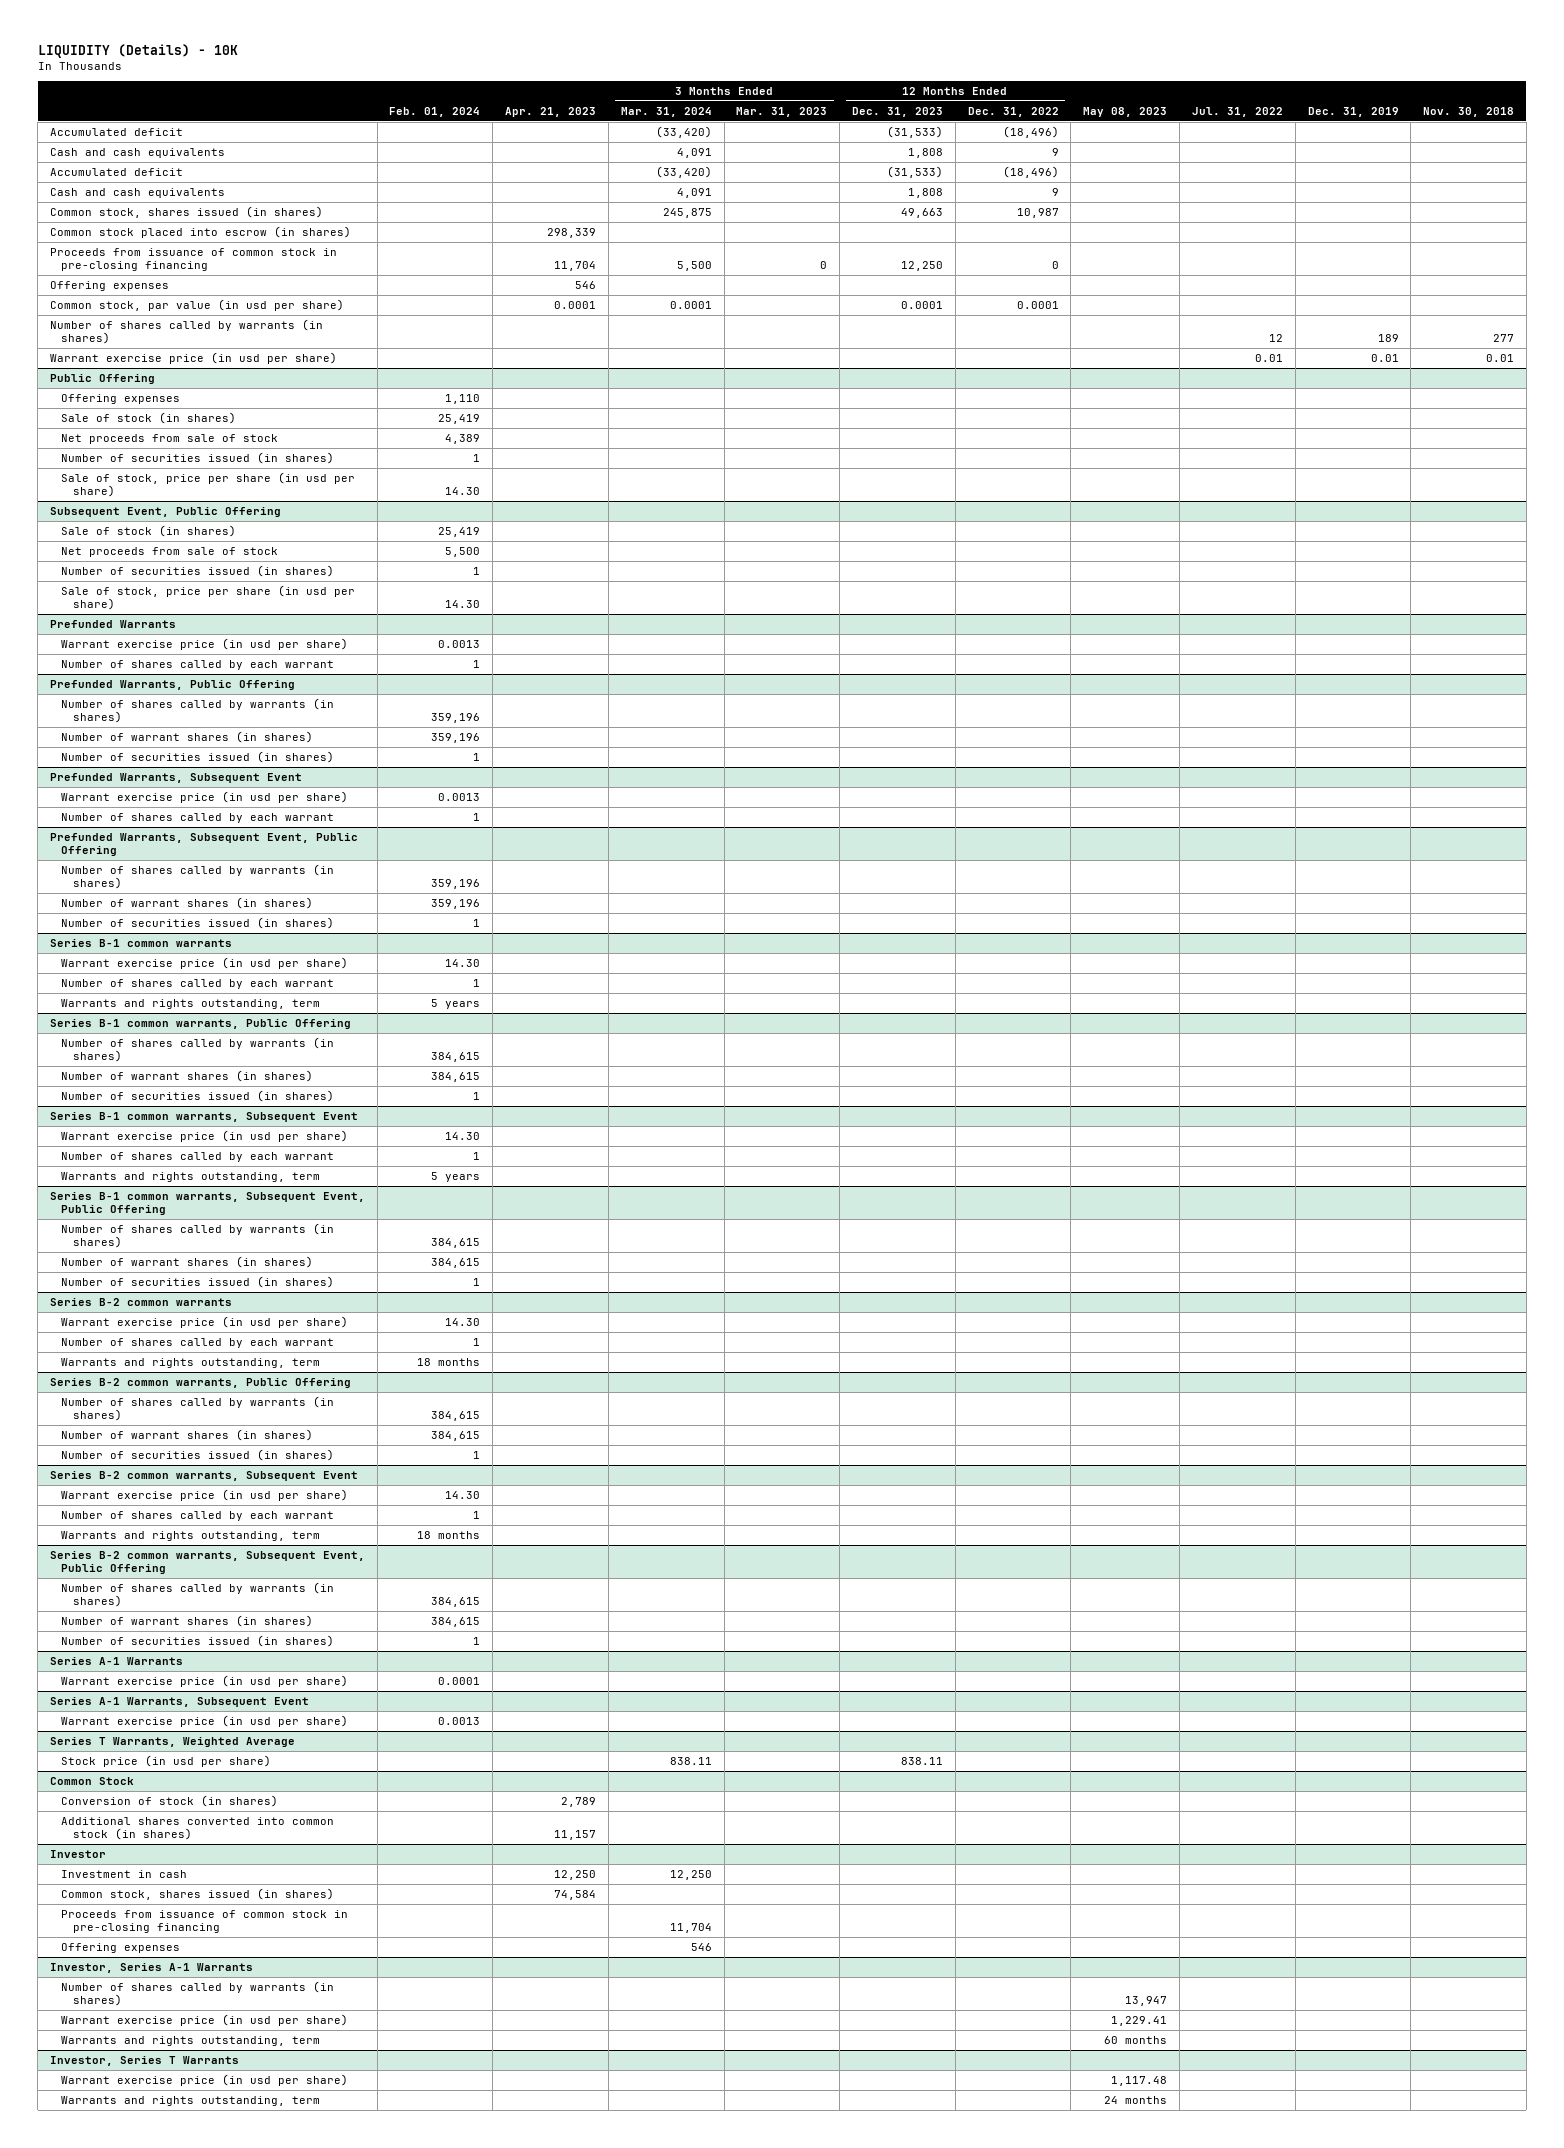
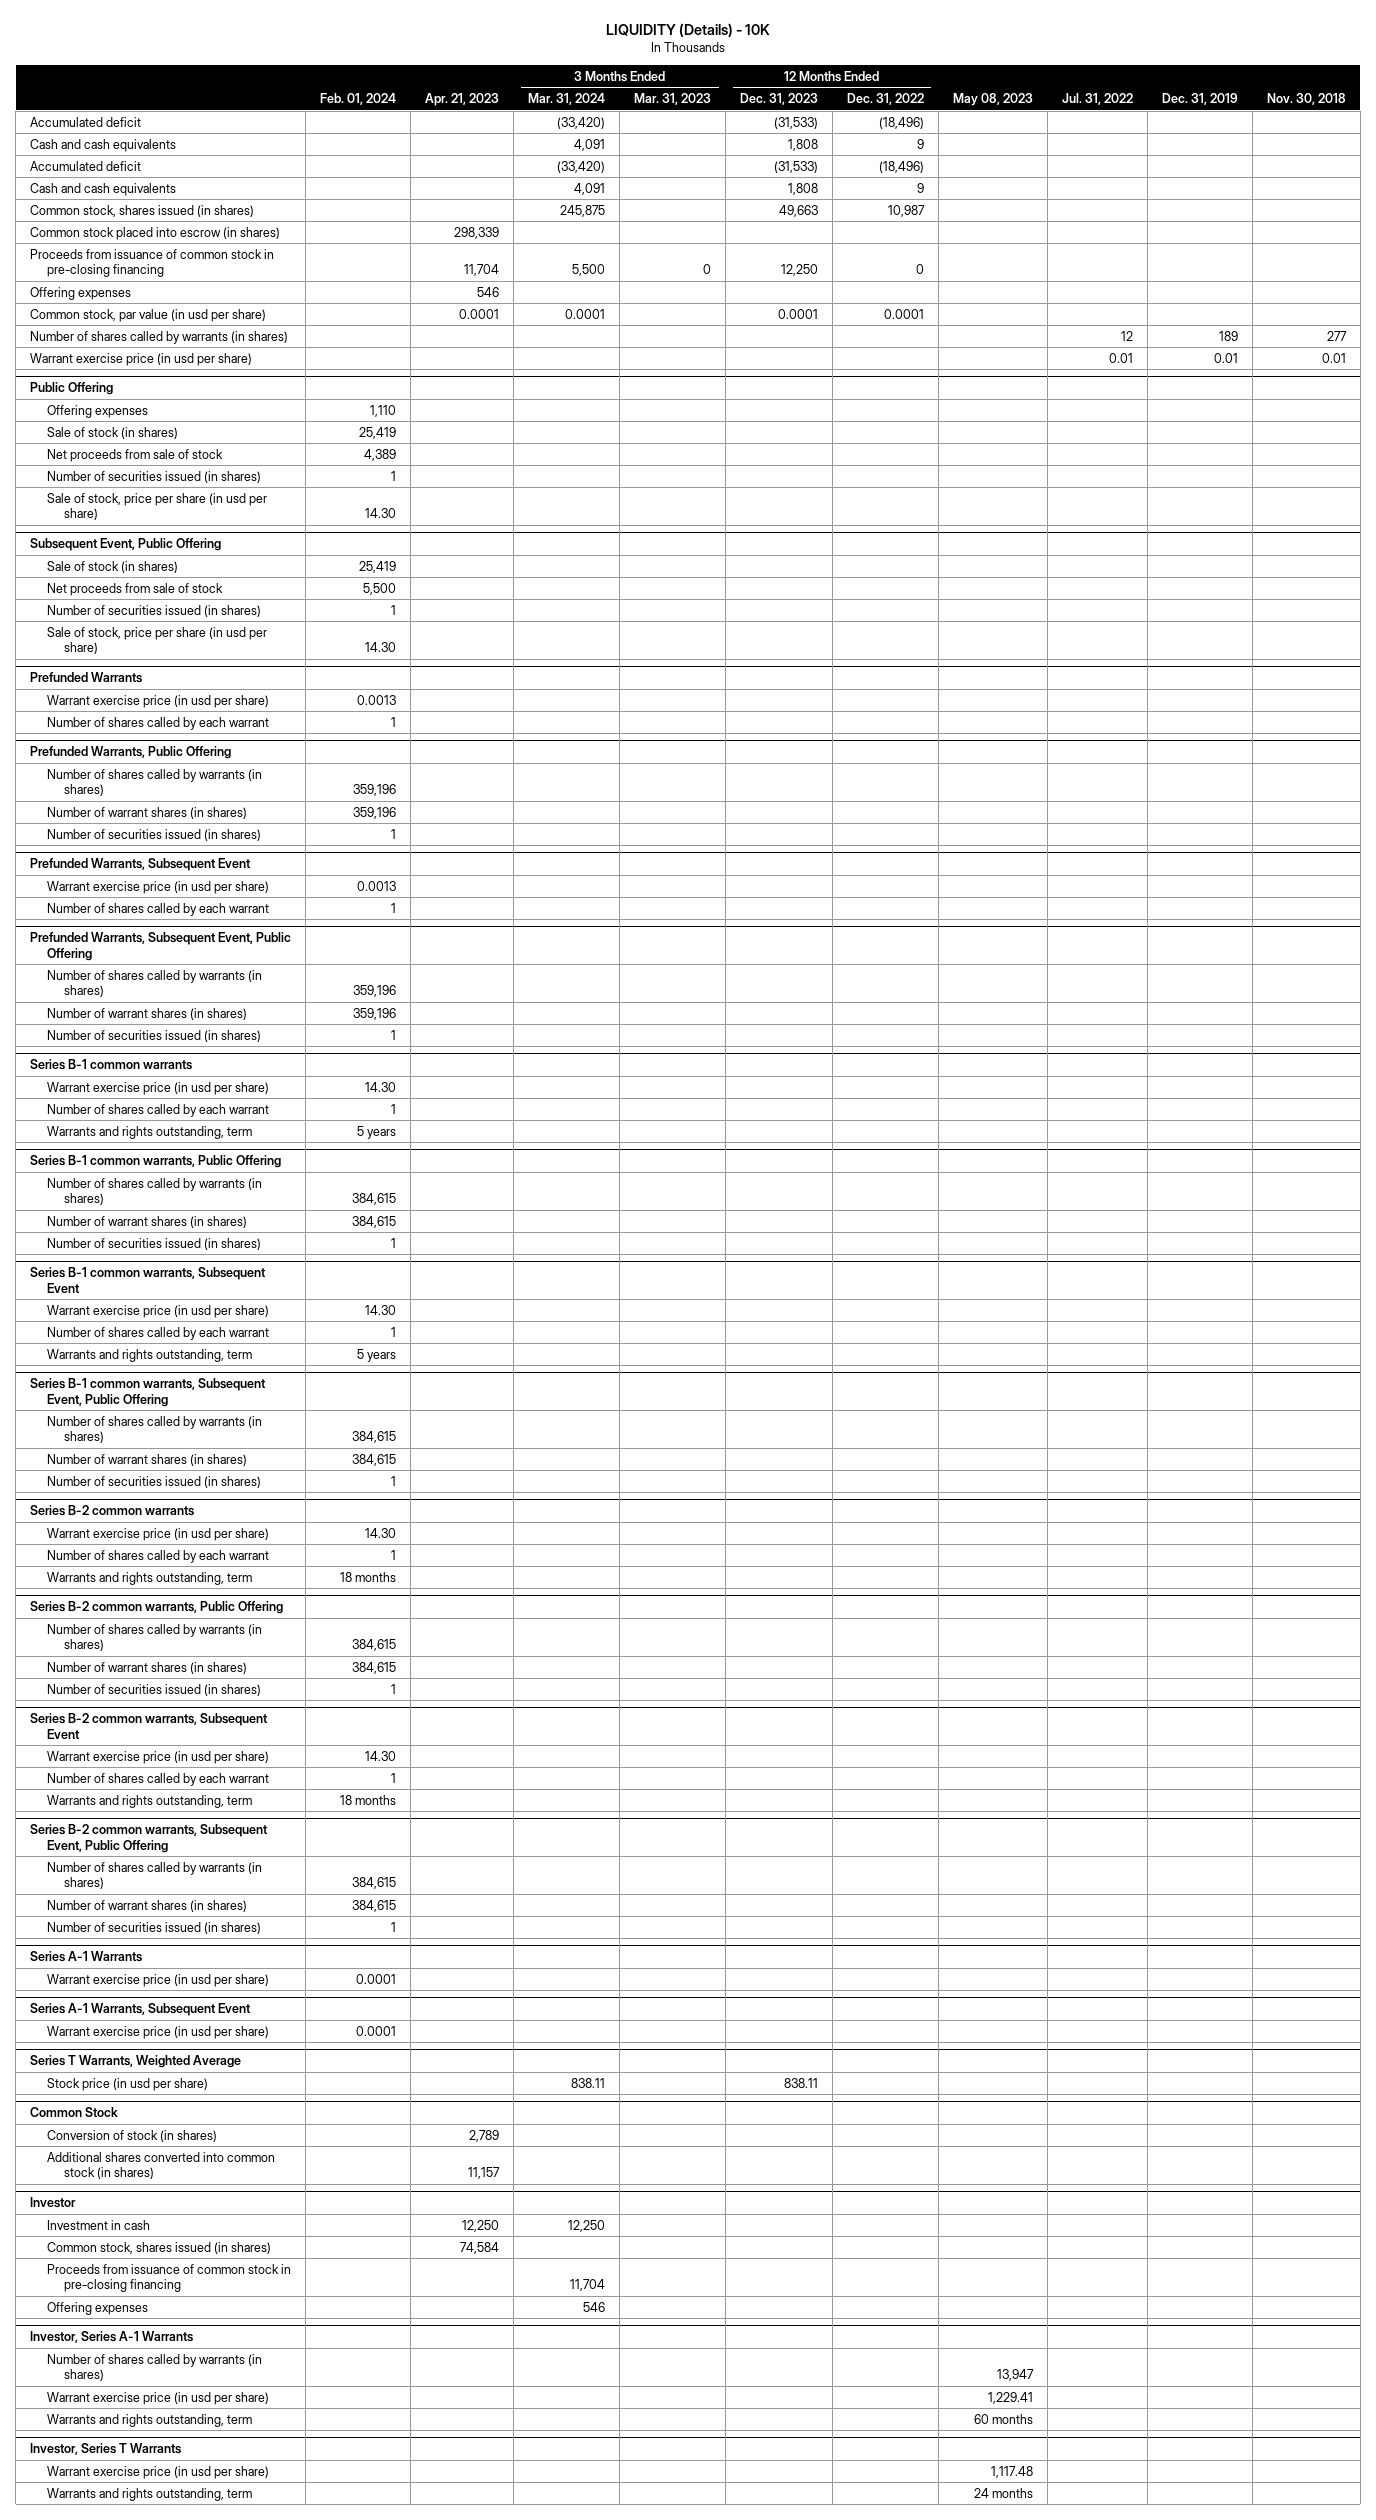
@ Series A-1 Warrants, Subsequent Event
- Warrant exercise price (in usd per share) | 0.0013 | | | | | | | | |
+ Warrant exercise price (in usd per share) | 0.0001 | | | | | | | | |

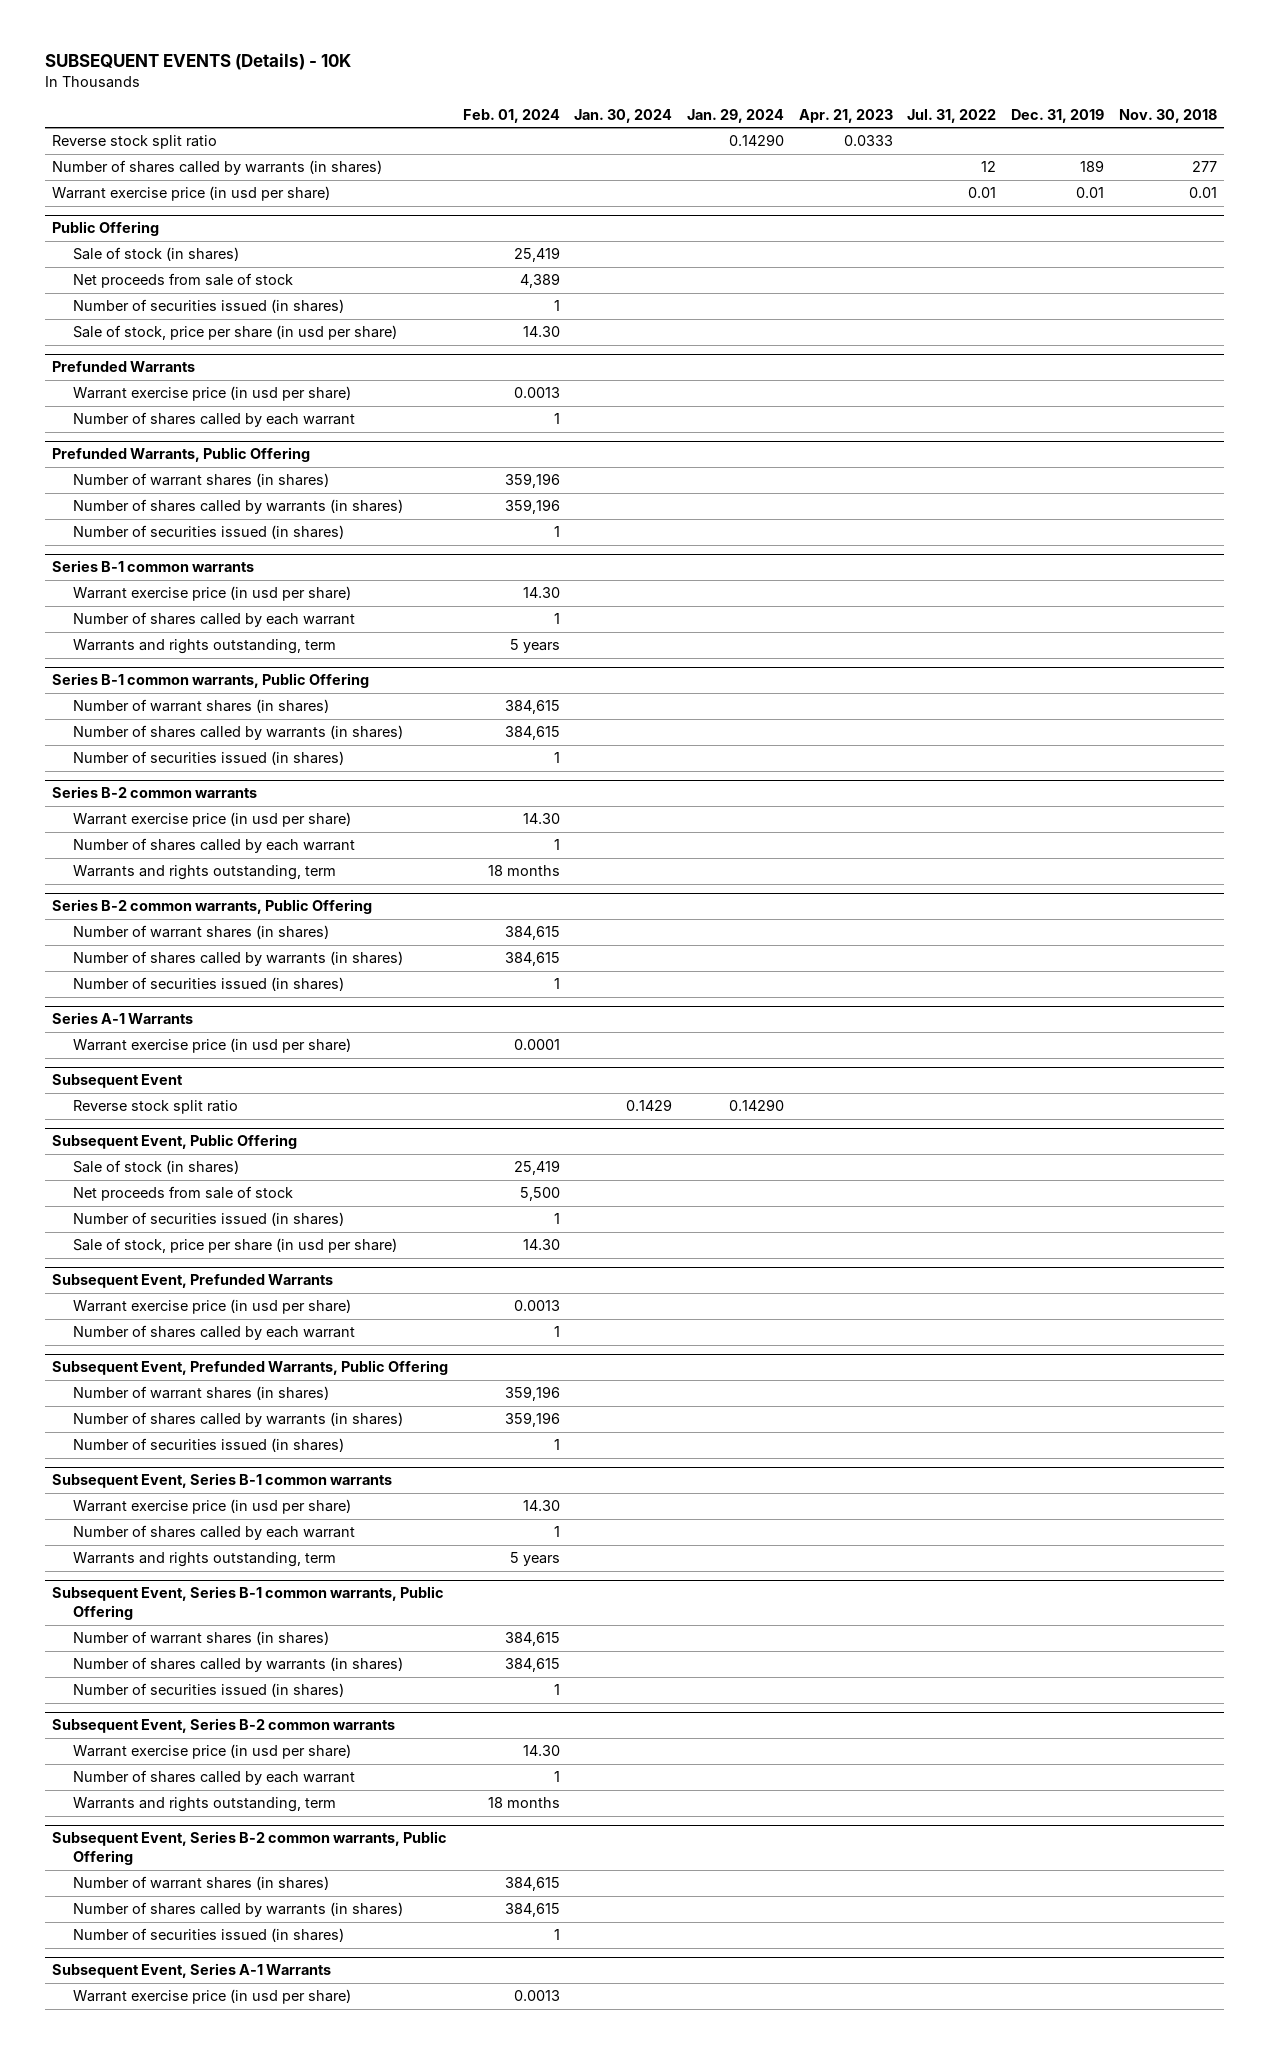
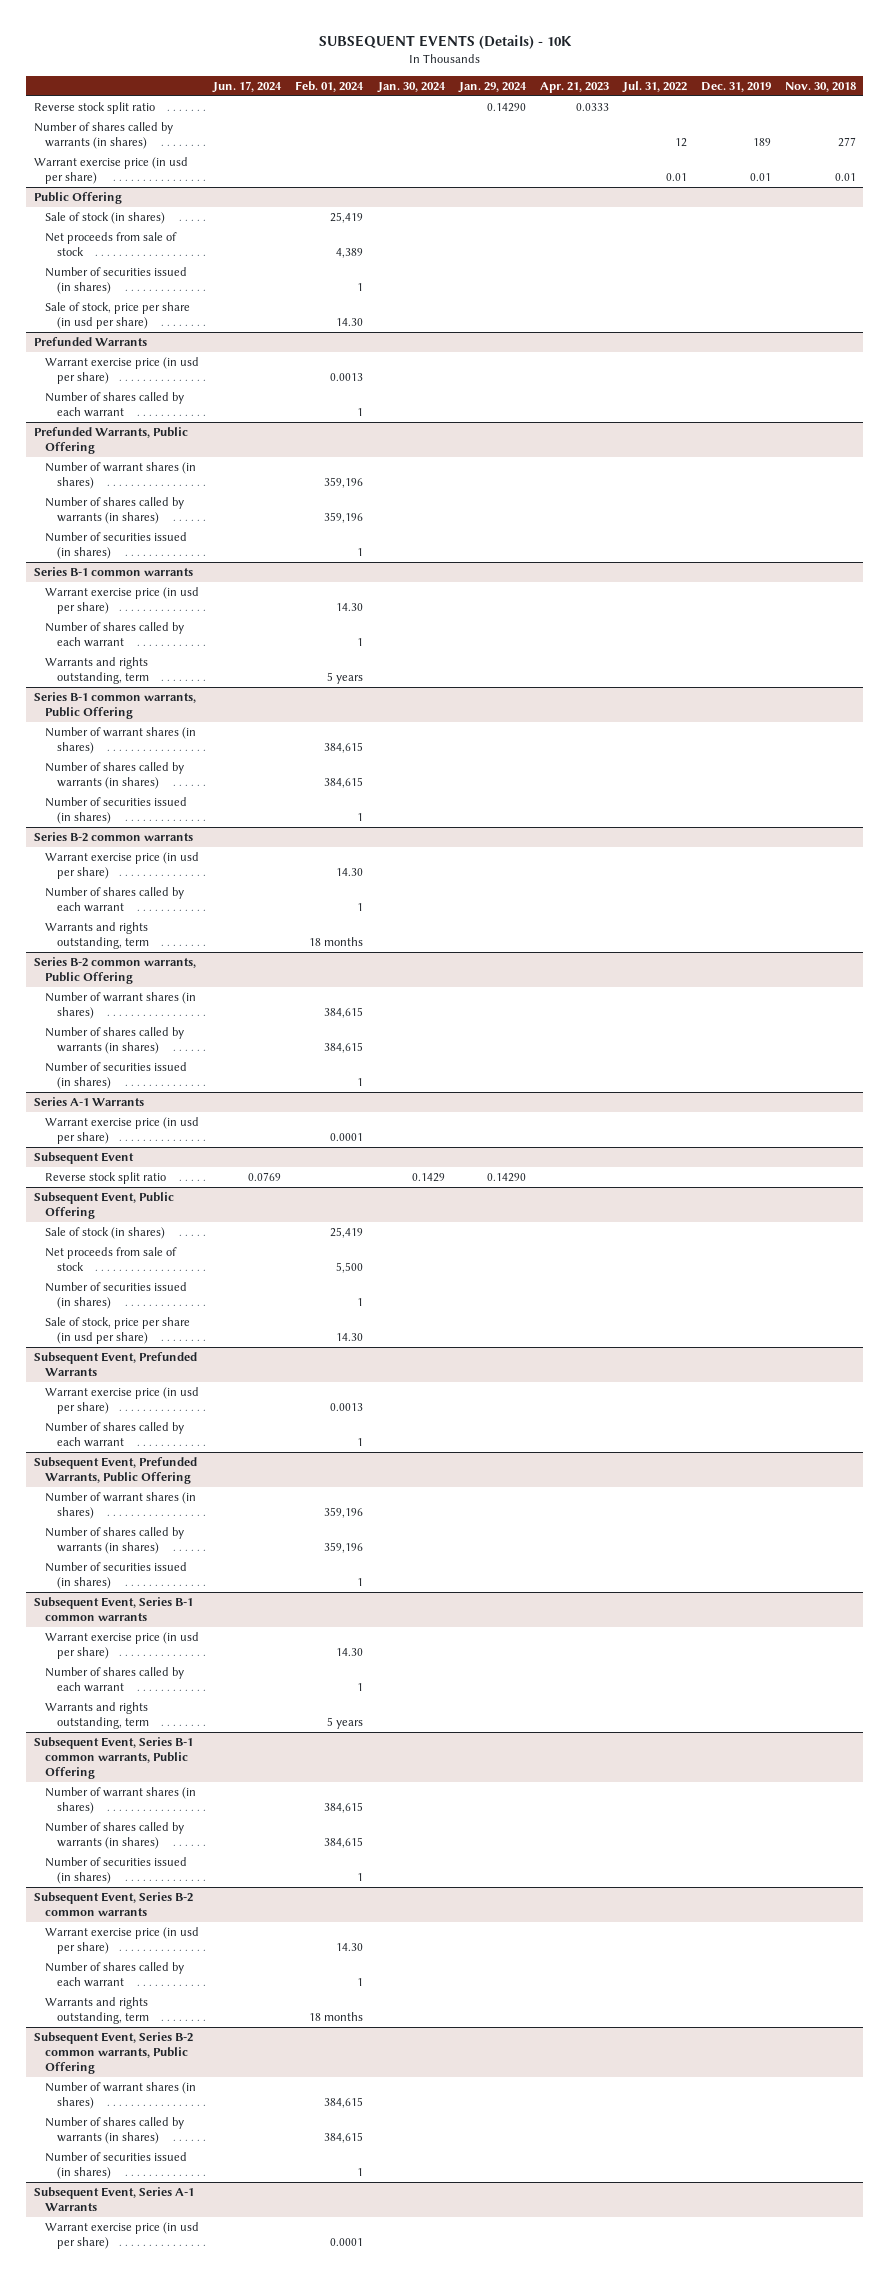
- | Feb. 01, 2024 | Jan. 30, 2024 | Jan. 29, 2024 | Apr. 21, 2023 | Jul. 31, 2022 | Dec. 31, 2019 | Nov. 30, 2018
+ | Jun. 17, 2024 | Feb. 01, 2024 | Jan. 30, 2024 | Jan. 29, 2024 | Apr. 21, 2023 | Jul. 31, 2022 | Dec. 31, 2019 | Nov. 30, 2018
@ Subsequent Event, Series A-1 Warrants
- Warrant exercise price (in usd per share) | 0.0013 | | | | | |
+ Warrant exercise price (in usd per share) | | 0.0001 | | | | | |

